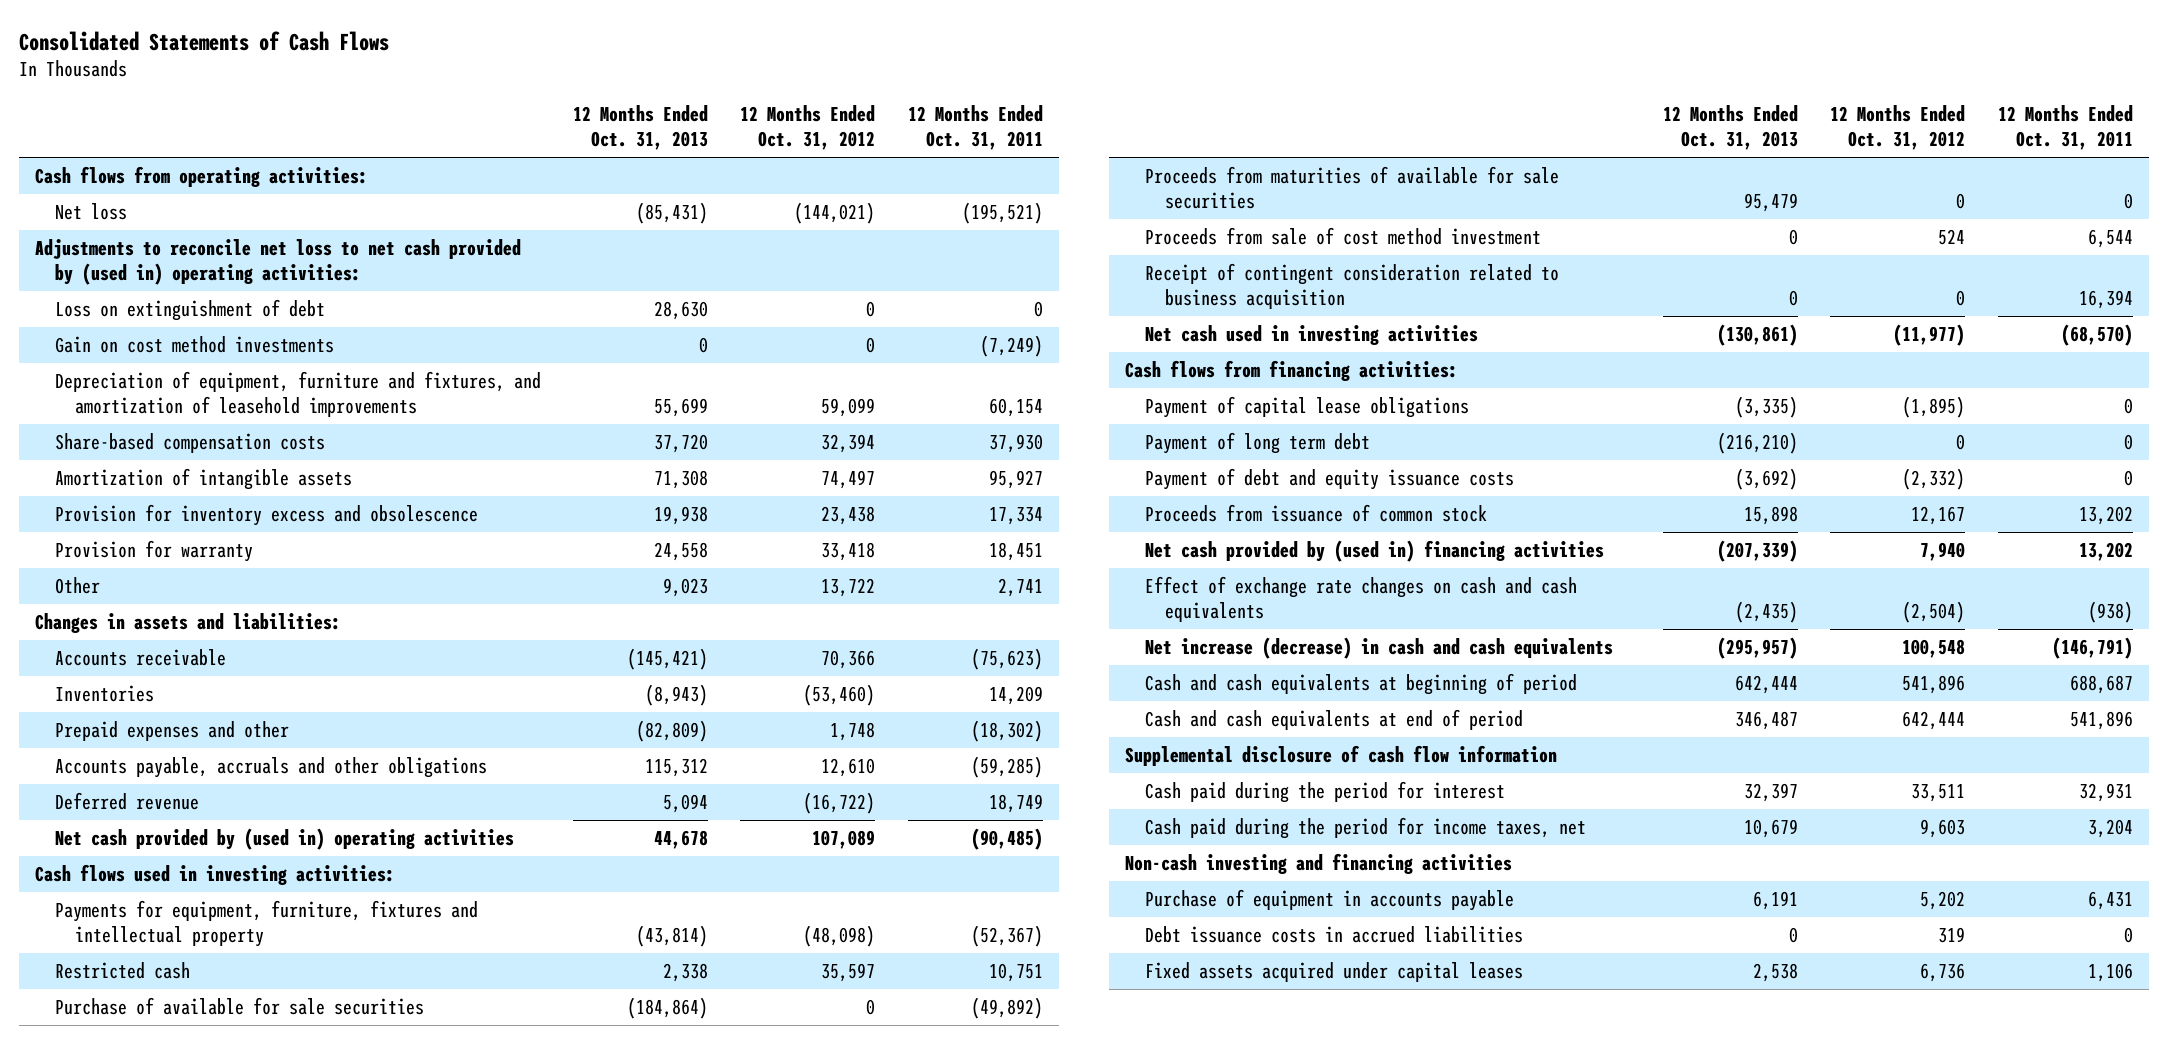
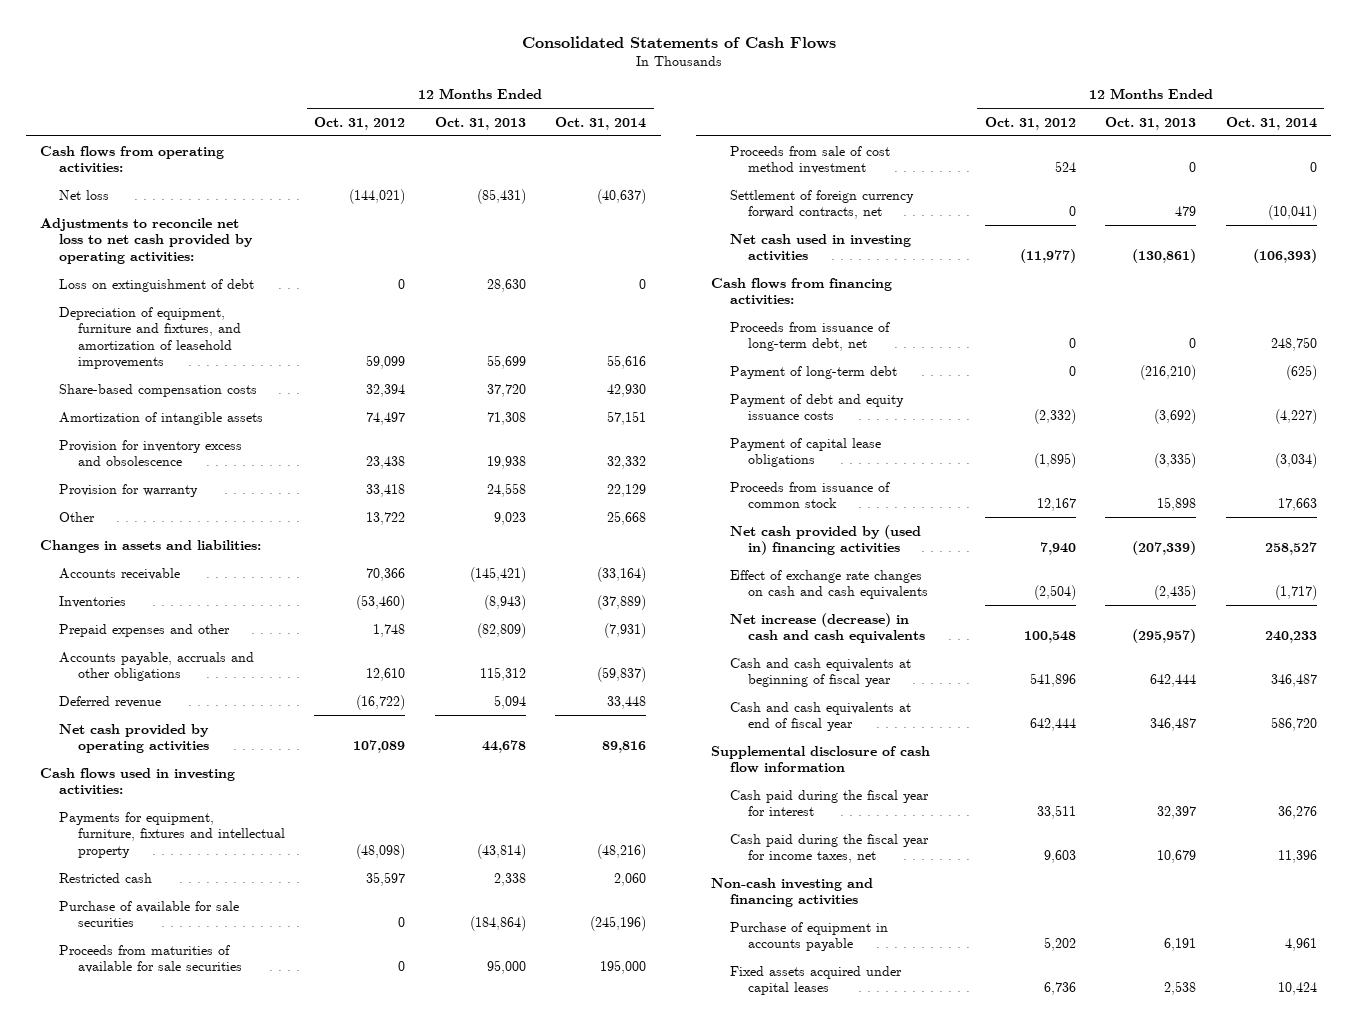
- | 12 Months Ended Oct. 31, 2013 | 12 Months Ended Oct. 31, 2012 | 12 Months Ended Oct. 31, 2011
+ | 12 Months Ended Oct. 31, 2012 | 12 Months Ended Oct. 31, 2013 | 12 Months Ended Oct. 31, 2014
- Adjustments to reconcile net loss to net cash provided by (used in) operating activities:
+ Adjustments to reconcile net loss to net cash provided by operating activities:
- Gain on cost method investments | 0 | 0 | (7,249)
- Net cash provided by (used in) operating activities | 44,678 | 107,089 | (90,485)
+ Net cash provided by operating activities | 107,089 | 44,678 | 89,816
- Proceeds from maturities of available for sale securities | 95,479 | 0 | 0
+ Proceeds from maturities of available for sale securities | 0 | 95,000 | 195,000
- Receipt of contingent consideration related to business acquisition | 0 | 0 | 16,394
+ Settlement of foreign currency forward contracts, net | 0 | 479 | (10,041)
- Payment of long term debt | (216,210) | 0 | 0
+ Proceeds from issuance of long-term debt, net | 0 | 0 | 248,750
+ Payment of long-term debt | 0 | (216,210) | (625)
moved down: Payment of capital lease obligations | (1,895) | (3,335) | (3,034)
- Cash and cash equivalents at beginning of period | 642,444 | 541,896 | 688,687
- Cash and cash equivalents at end of period | 346,487 | 642,444 | 541,896
+ Cash and cash equivalents at beginning of fiscal year | 541,896 | 642,444 | 346,487
+ Cash and cash equivalents at end of fiscal year | 642,444 | 346,487 | 586,720
- Cash paid during the period for interest | 32,397 | 33,511 | 32,931
- Cash paid during the period for income taxes, net | 10,679 | 9,603 | 3,204
+ Cash paid during the fiscal year for interest | 33,511 | 32,397 | 36,276
+ Cash paid during the fiscal year for income taxes, net | 9,603 | 10,679 | 11,396
- Debt issuance costs in accrued liabilities | 0 | 319 | 0

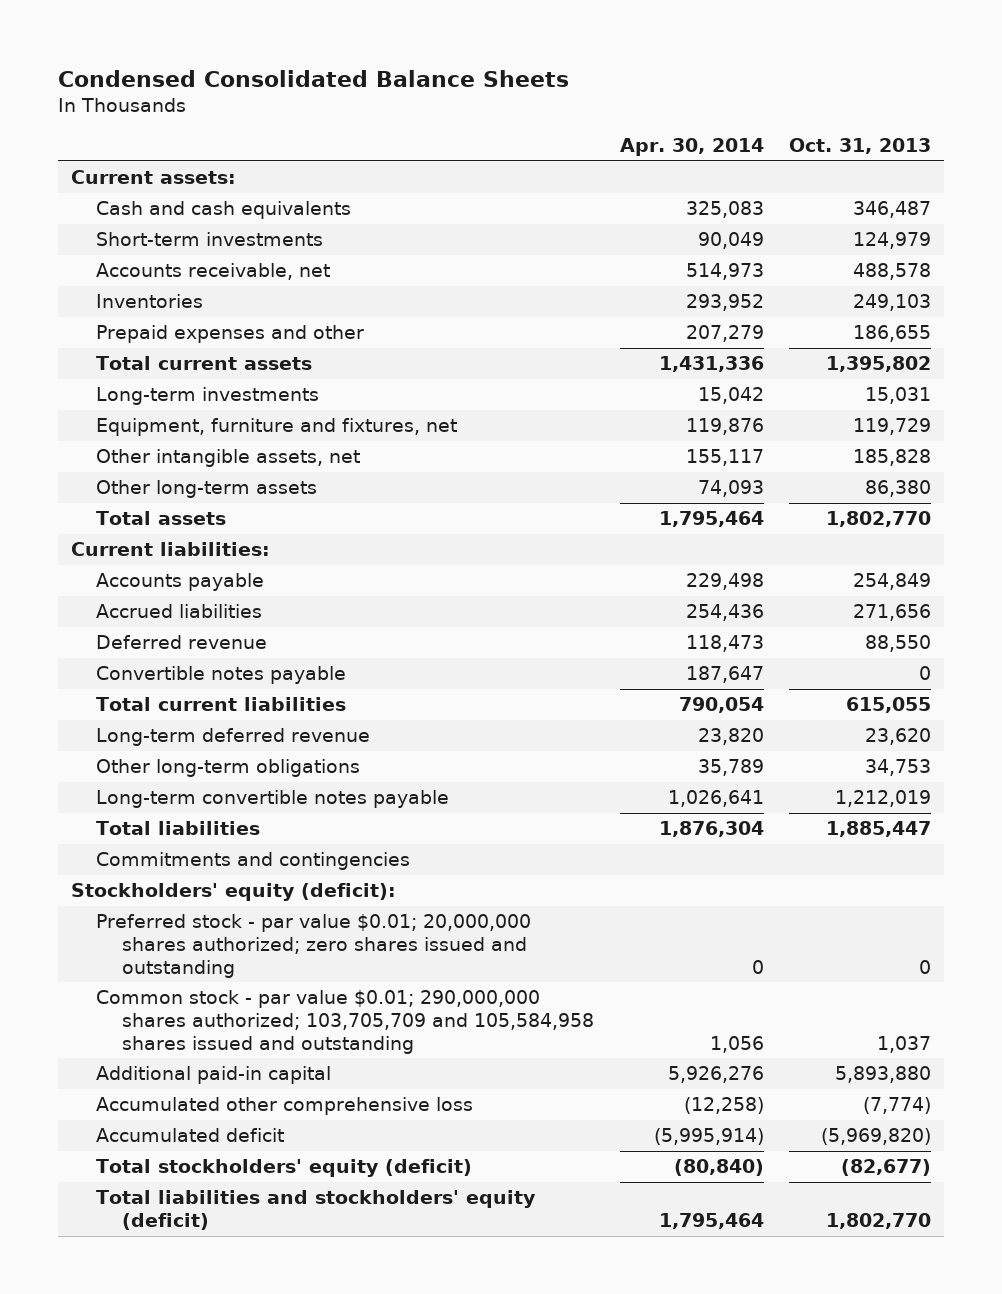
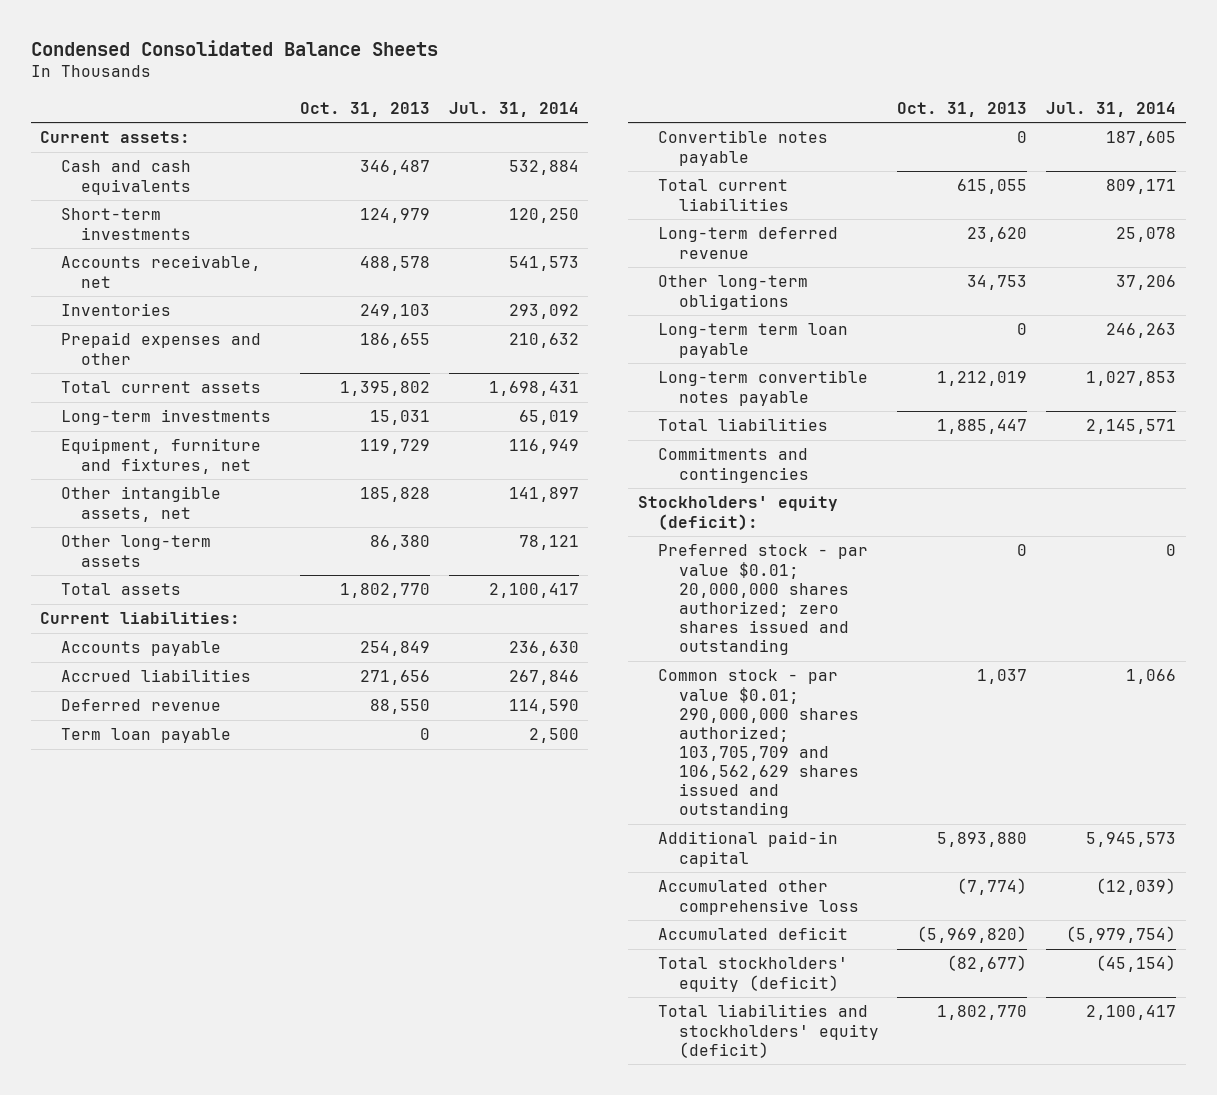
- | Apr. 30, 2014 | Oct. 31, 2013
+ | Oct. 31, 2013 | Jul. 31, 2014
+ Term loan payable | 0 | 2,500
+ Long-term term loan payable | 0 | 246,263
- Common stock - par value $0.01; 290,000,000 shares authorized; 103,705,709 and 105,584,958 shares issued and outstanding | 1,056 | 1,037
+ Common stock - par value $0.01; 290,000,000 shares authorized; 103,705,709 and 106,562,629 shares issued and outstanding | 1,037 | 1,066

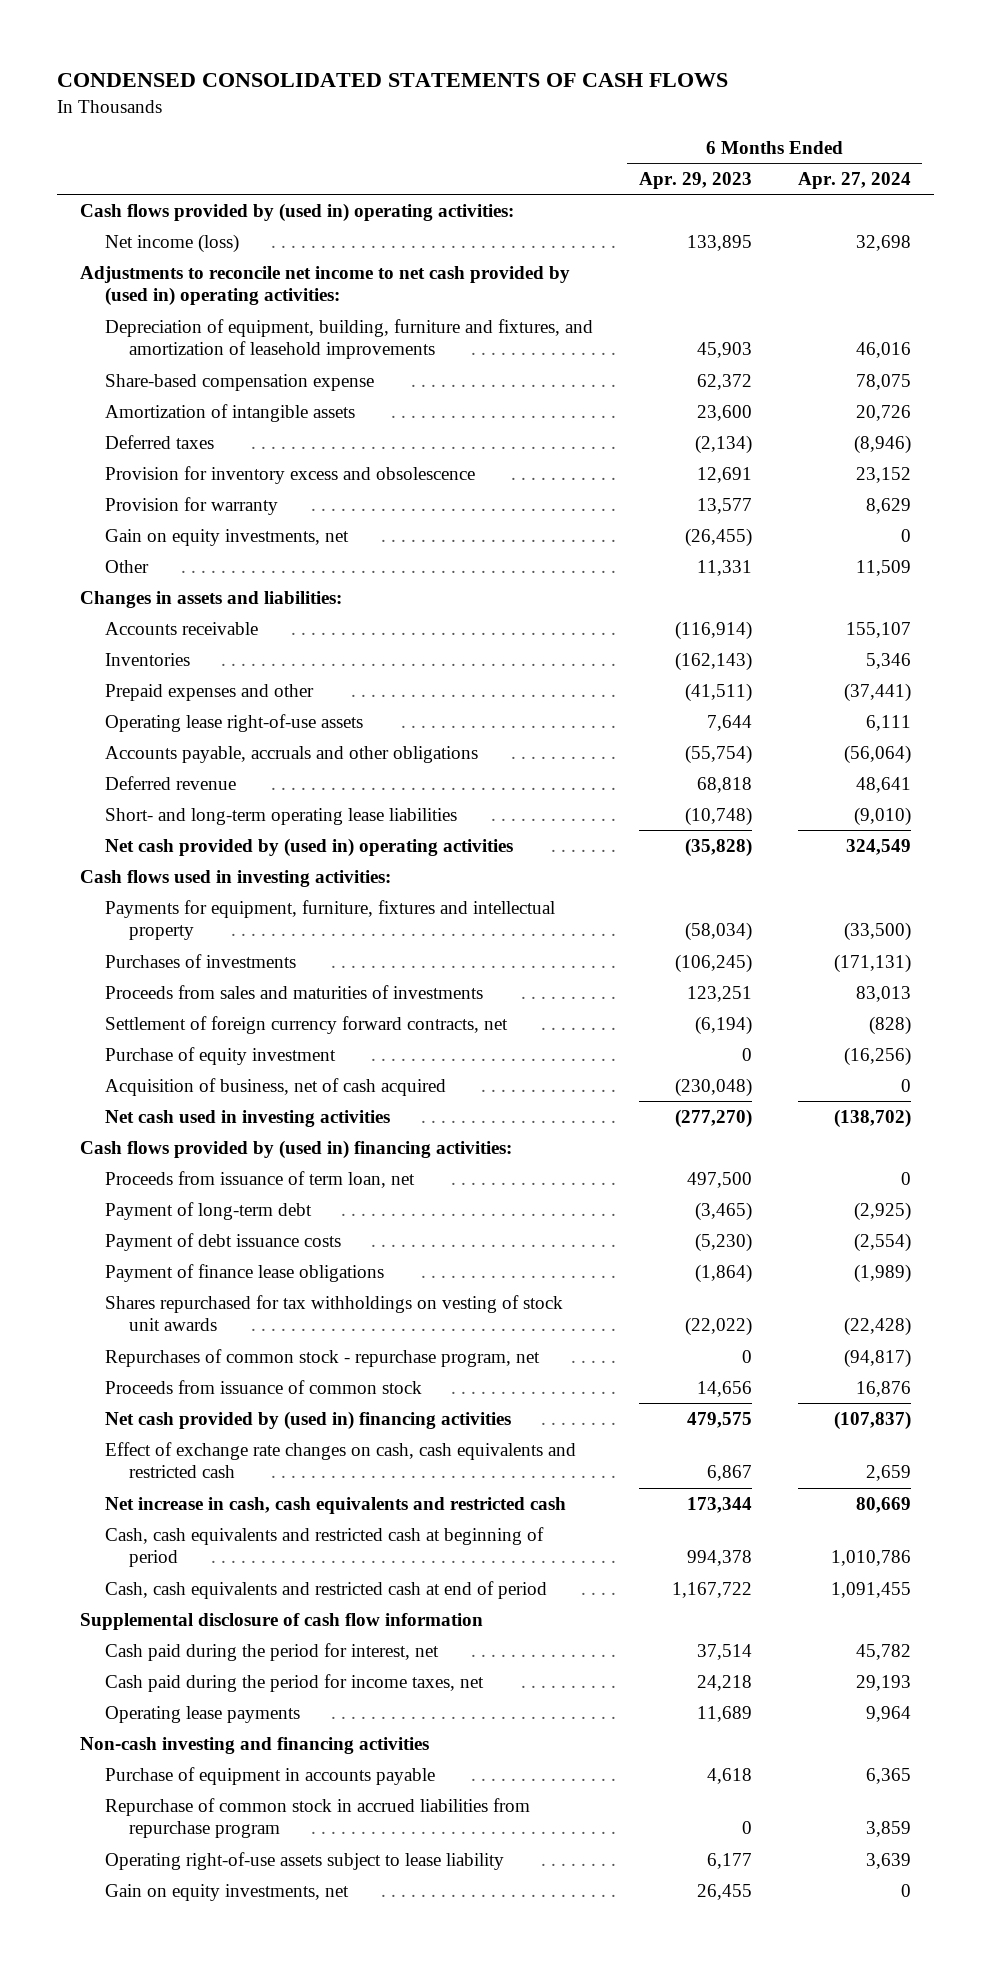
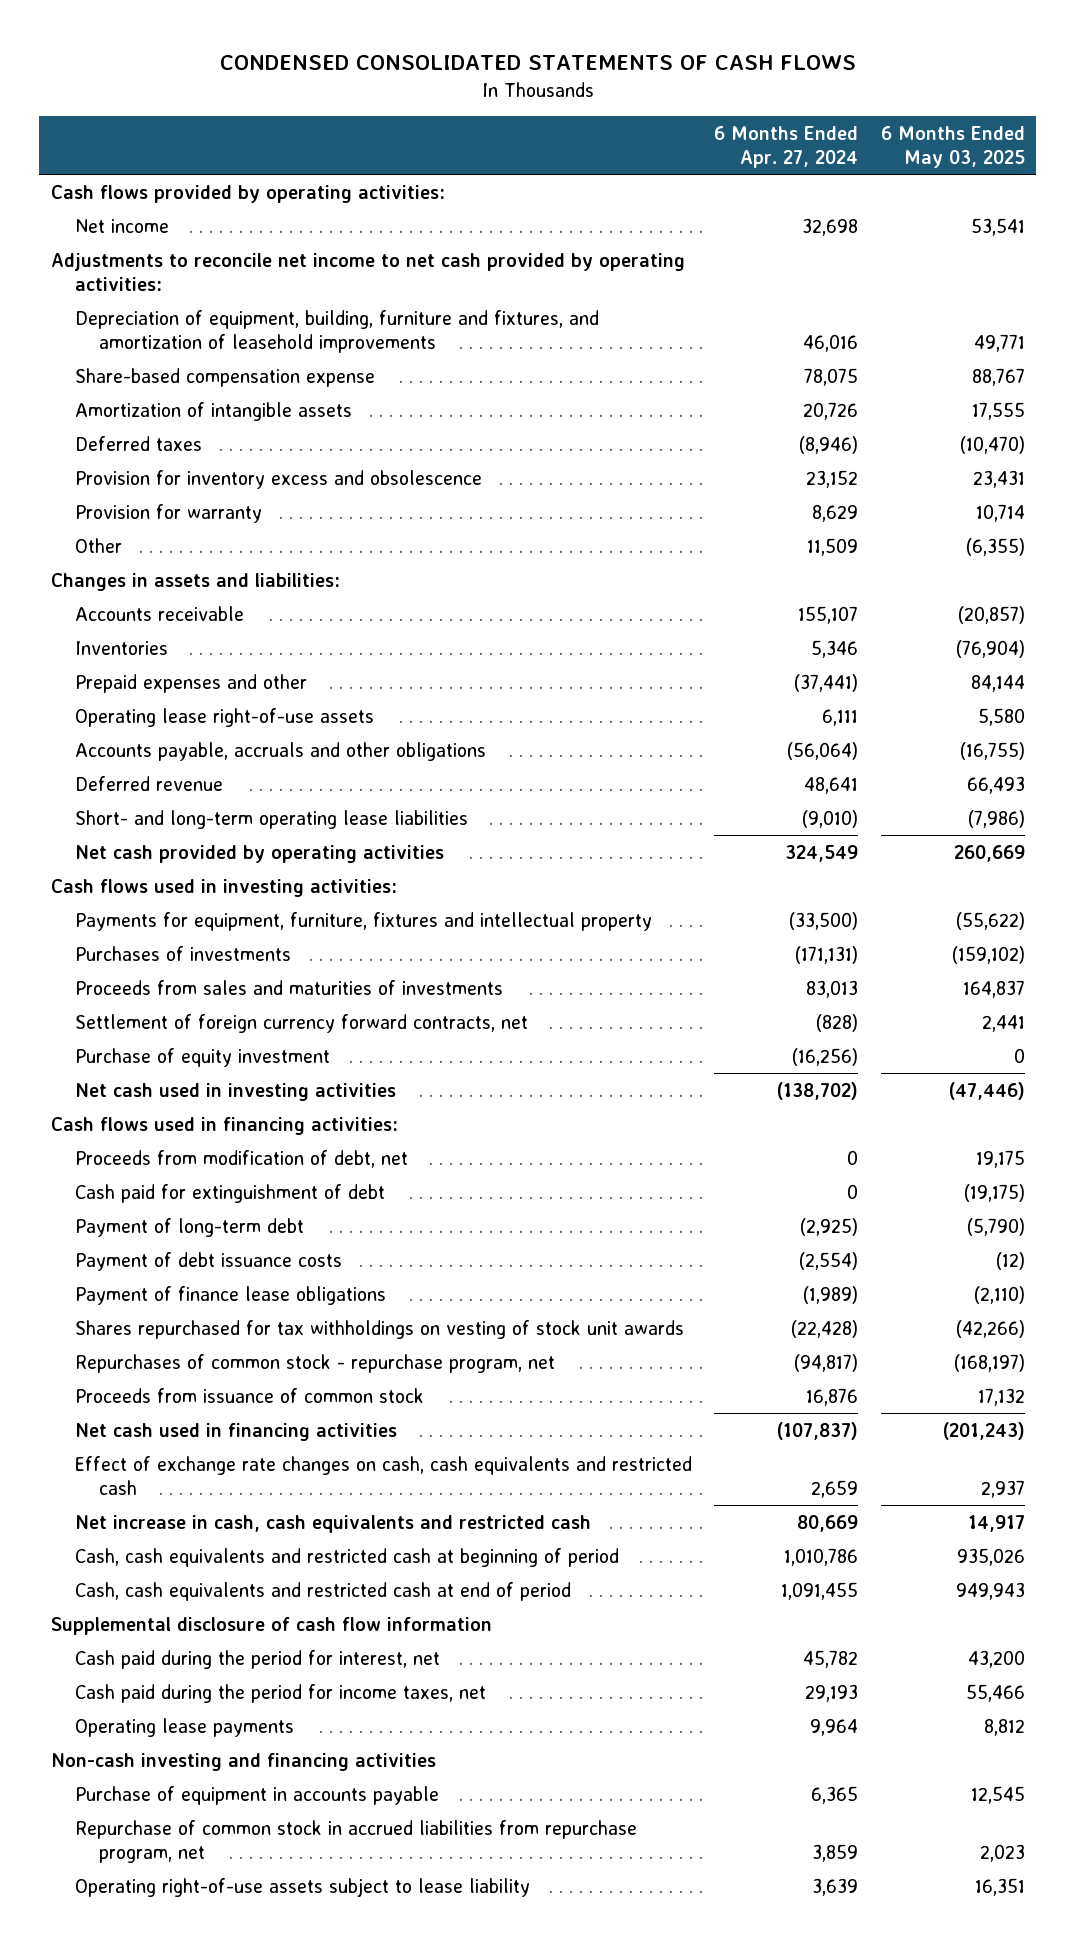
- | 6 Months Ended Apr. 29, 2023 | 6 Months Ended Apr. 27, 2024
+ | 6 Months Ended Apr. 27, 2024 | 6 Months Ended May 03, 2025
- Cash flows provided by (used in) operating activities:
- Net income (loss) | 133,895 | 32,698
- Adjustments to reconcile net income to net cash provided by (used in) operating activities:
+ Cash flows provided by operating activities:
+ Net income | 32,698 | 53,541
+ Adjustments to reconcile net income to net cash provided by operating activities:
- Gain on equity investments, net | (26,455) | 0
- Net cash provided by (used in) operating activities | (35,828) | 324,549
+ Net cash provided by operating activities | 324,549 | 260,669
- Acquisition of business, net of cash acquired | (230,048) | 0
- Cash flows provided by (used in) financing activities:
- Proceeds from issuance of term loan, net | 497,500 | 0
+ Cash flows used in financing activities:
+ Proceeds from modification of debt, net | 0 | 19,175
+ Cash paid for extinguishment of debt | 0 | (19,175)
- Net cash provided by (used in) financing activities | 479,575 | (107,837)
+ Net cash used in financing activities | (107,837) | (201,243)
- Repurchase of common stock in accrued liabilities from repurchase program | 0 | 3,859
+ Repurchase of common stock in accrued liabilities from repurchase program, net | 3,859 | 2,023
- Gain on equity investments, net | 26,455 | 0

